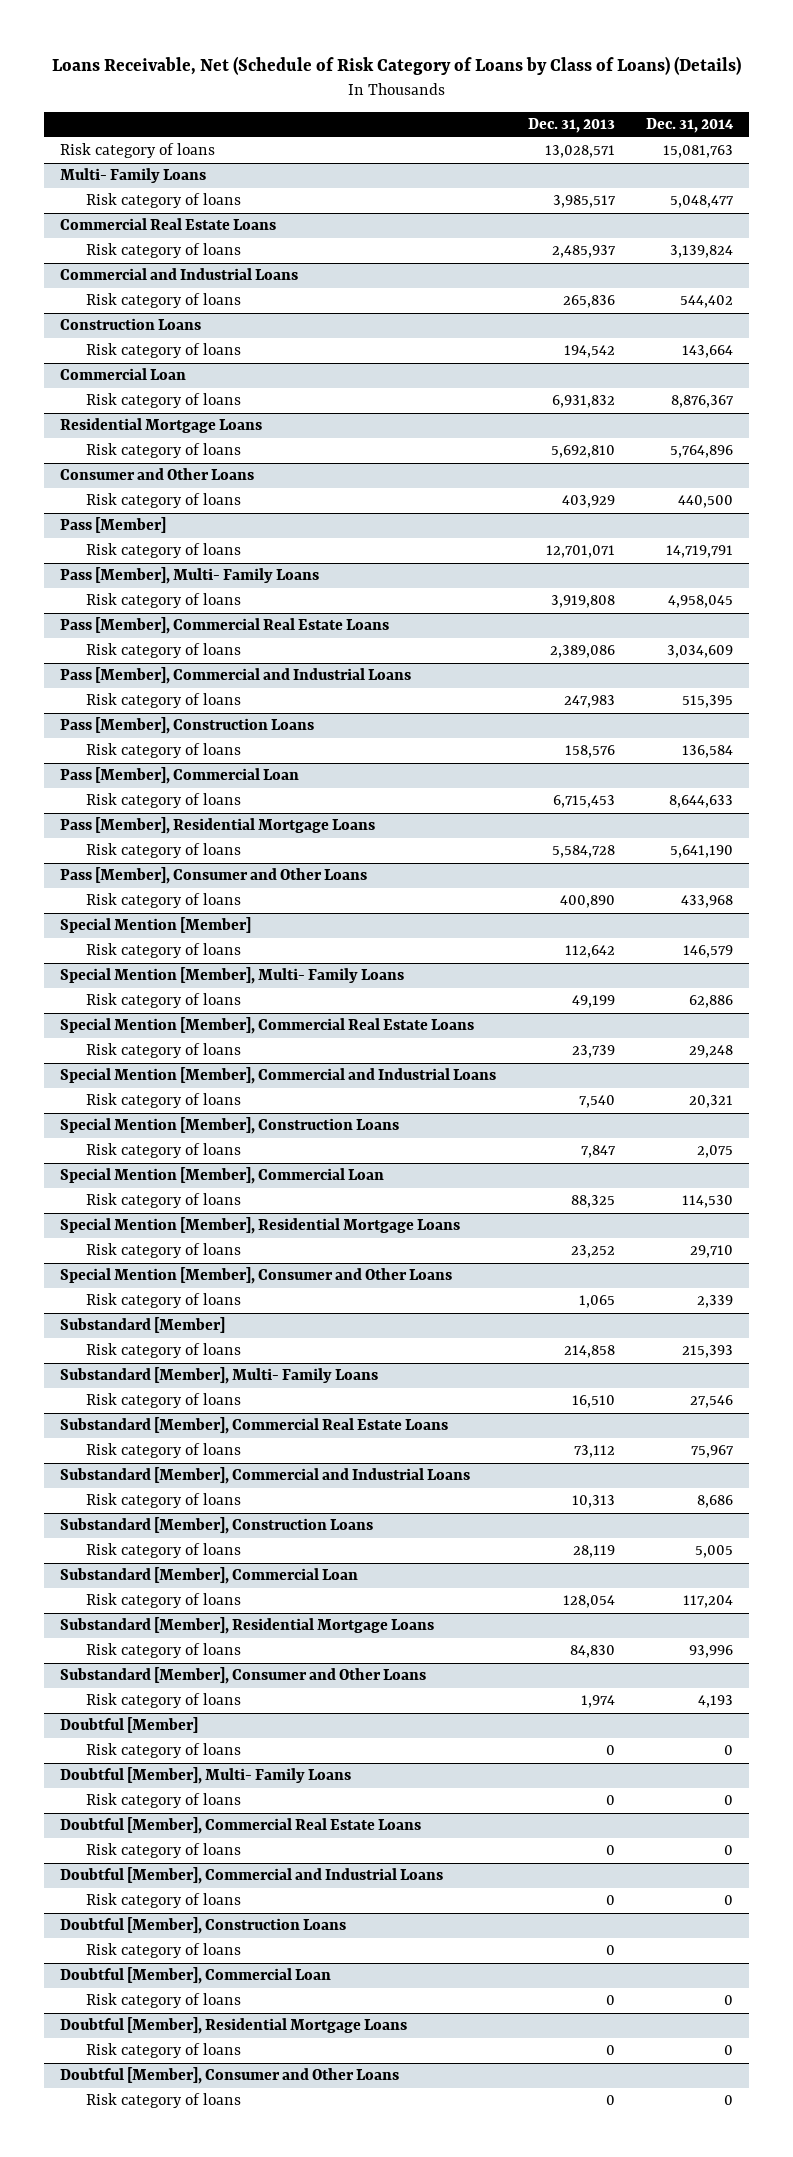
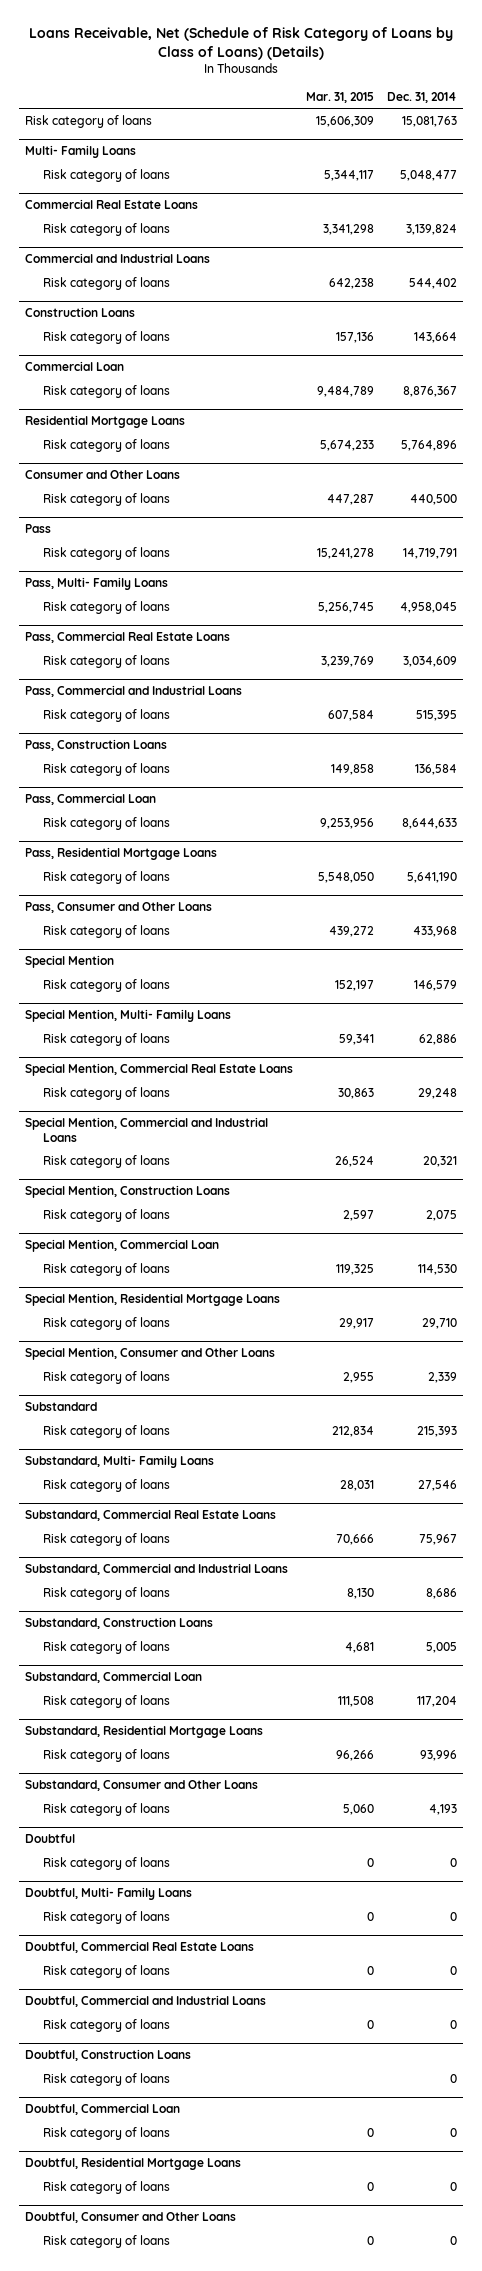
- | Dec. 31, 2013 | Dec. 31, 2014
+ | Mar. 31, 2015 | Dec. 31, 2014
- Pass [Member]
+ Pass
- Pass [Member], Multi- Family Loans
+ Pass, Multi- Family Loans
- Pass [Member], Commercial Real Estate Loans
+ Pass, Commercial Real Estate Loans
- Pass [Member], Commercial and Industrial Loans
+ Pass, Commercial and Industrial Loans
- Pass [Member], Construction Loans
+ Pass, Construction Loans
- Pass [Member], Commercial Loan
+ Pass, Commercial Loan
- Pass [Member], Residential Mortgage Loans
+ Pass, Residential Mortgage Loans
- Pass [Member], Consumer and Other Loans
+ Pass, Consumer and Other Loans
- Special Mention [Member]
+ Special Mention
- Special Mention [Member], Multi- Family Loans
+ Special Mention, Multi- Family Loans
- Special Mention [Member], Commercial Real Estate Loans
+ Special Mention, Commercial Real Estate Loans
- Special Mention [Member], Commercial and Industrial Loans
+ Special Mention, Commercial and Industrial Loans
- Special Mention [Member], Construction Loans
+ Special Mention, Construction Loans
- Special Mention [Member], Commercial Loan
+ Special Mention, Commercial Loan
- Special Mention [Member], Residential Mortgage Loans
+ Special Mention, Residential Mortgage Loans
- Special Mention [Member], Consumer and Other Loans
+ Special Mention, Consumer and Other Loans
- Substandard [Member]
+ Substandard
- Substandard [Member], Multi- Family Loans
+ Substandard, Multi- Family Loans
- Substandard [Member], Commercial Real Estate Loans
+ Substandard, Commercial Real Estate Loans
- Substandard [Member], Commercial and Industrial Loans
+ Substandard, Commercial and Industrial Loans
- Substandard [Member], Construction Loans
+ Substandard, Construction Loans
- Substandard [Member], Commercial Loan
+ Substandard, Commercial Loan
- Substandard [Member], Residential Mortgage Loans
+ Substandard, Residential Mortgage Loans
- Substandard [Member], Consumer and Other Loans
+ Substandard, Consumer and Other Loans
- Doubtful [Member]
+ Doubtful
- Doubtful [Member], Multi- Family Loans
+ Doubtful, Multi- Family Loans
- Doubtful [Member], Commercial Real Estate Loans
+ Doubtful, Commercial Real Estate Loans
- Doubtful [Member], Commercial and Industrial Loans
+ Doubtful, Commercial and Industrial Loans
- Doubtful [Member], Construction Loans
- Risk category of loans | 0 |
- Doubtful [Member], Commercial Loan
+ Doubtful, Construction Loans
- Doubtful [Member], Residential Mortgage Loans
+ Doubtful, Commercial Loan
- Doubtful [Member], Consumer and Other Loans
+ Doubtful, Residential Mortgage Loans
+ Doubtful, Consumer and Other Loans
+ Risk category of loans | 0 | 0

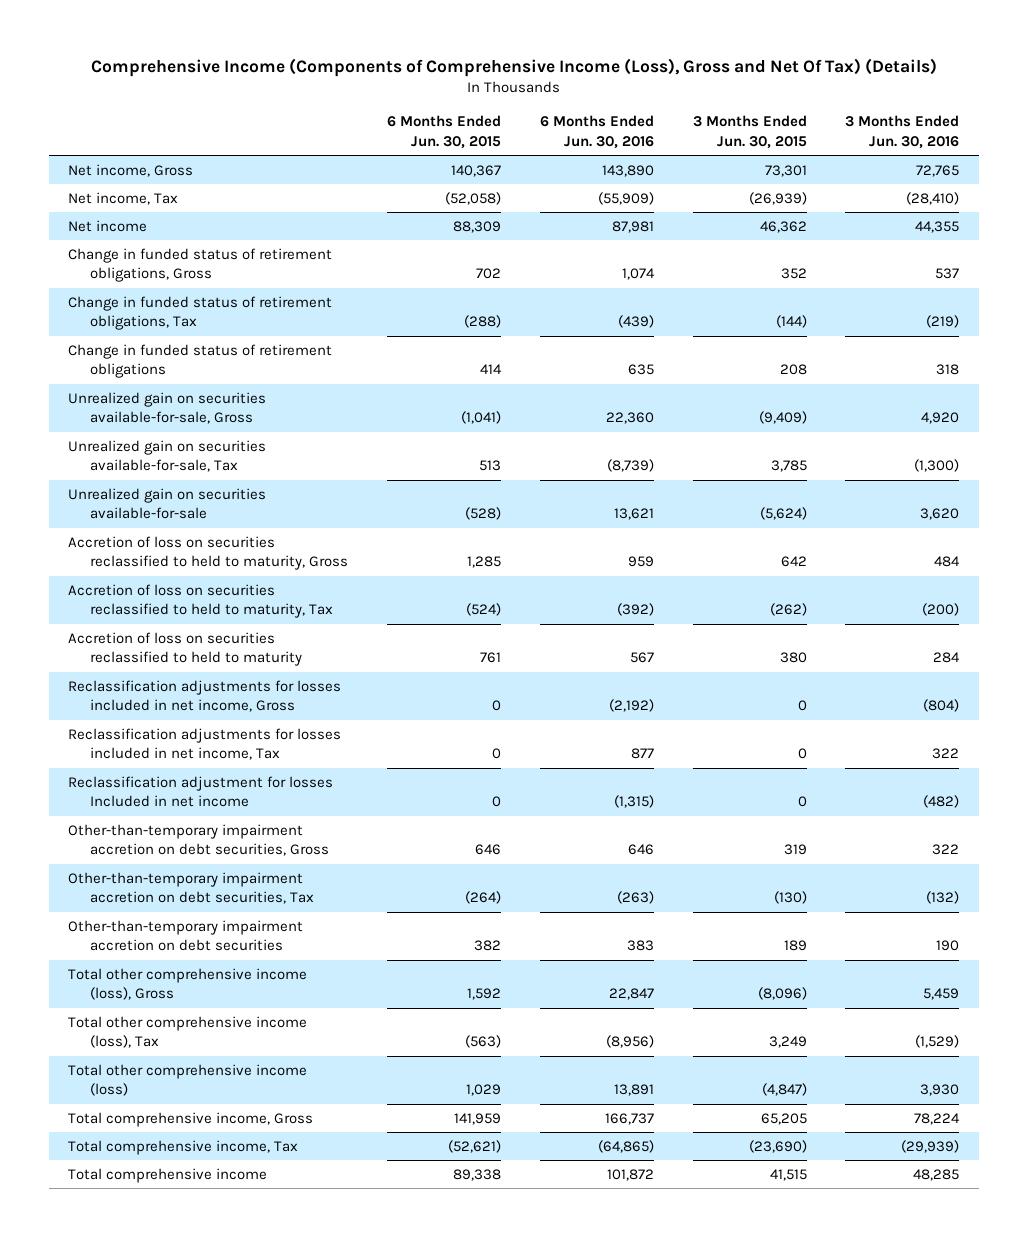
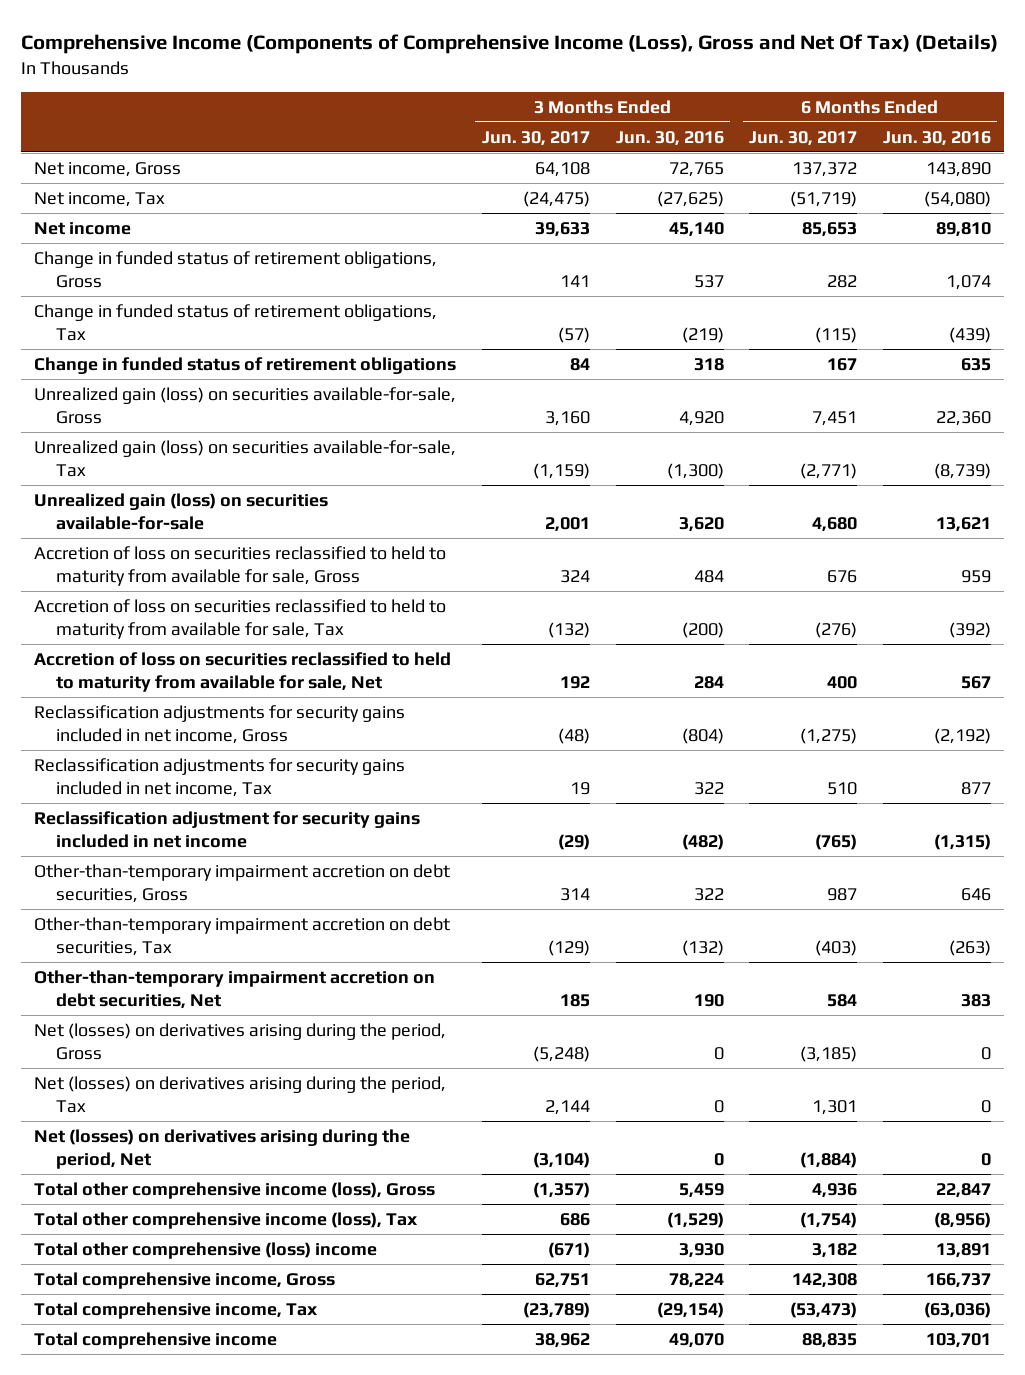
- | 6 Months Ended Jun. 30, 2015 | 6 Months Ended Jun. 30, 2016 | 3 Months Ended Jun. 30, 2015 | 3 Months Ended Jun. 30, 2016
+ | 3 Months Ended Jun. 30, 2017 | 3 Months Ended Jun. 30, 2016 | 6 Months Ended Jun. 30, 2017 | 6 Months Ended Jun. 30, 2016
- Net income, Tax | (52,058) | (55,909) | (26,939) | (28,410)
- Net income | 88,309 | 87,981 | 46,362 | 44,355
+ Net income, Tax | (24,475) | (27,625) | (51,719) | (54,080)
+ Net income | 39,633 | 45,140 | 85,653 | 89,810
- Unrealized gain on securities available-for-sale, Gross | (1,041) | 22,360 | (9,409) | 4,920
- Unrealized gain on securities available-for-sale, Tax | 513 | (8,739) | 3,785 | (1,300)
- Unrealized gain on securities available-for-sale | (528) | 13,621 | (5,624) | 3,620
- Accretion of loss on securities reclassified to held to maturity, Gross | 1,285 | 959 | 642 | 484
- Accretion of loss on securities reclassified to held to maturity, Tax | (524) | (392) | (262) | (200)
- Accretion of loss on securities reclassified to held to maturity | 761 | 567 | 380 | 284
- Reclassification adjustments for losses included in net income, Gross | 0 | (2,192) | 0 | (804)
- Reclassification adjustments for losses included in net income, Tax | 0 | 877 | 0 | 322
- Reclassification adjustment for losses Included in net income | 0 | (1,315) | 0 | (482)
+ Unrealized gain (loss) on securities available-for-sale, Gross | 3,160 | 4,920 | 7,451 | 22,360
+ Unrealized gain (loss) on securities available-for-sale, Tax | (1,159) | (1,300) | (2,771) | (8,739)
+ Unrealized gain (loss) on securities available-for-sale | 2,001 | 3,620 | 4,680 | 13,621
+ Accretion of loss on securities reclassified to held to maturity from available for sale, Gross | 324 | 484 | 676 | 959
+ Accretion of loss on securities reclassified to held to maturity from available for sale, Tax | (132) | (200) | (276) | (392)
+ Accretion of loss on securities reclassified to held to maturity from available for sale, Net | 192 | 284 | 400 | 567
+ Reclassification adjustments for security gains included in net income, Gross | (48) | (804) | (1,275) | (2,192)
+ Reclassification adjustments for security gains included in net income, Tax | 19 | 322 | 510 | 877
+ Reclassification adjustment for security gains included in net income | (29) | (482) | (765) | (1,315)
- Other-than-temporary impairment accretion on debt securities | 382 | 383 | 189 | 190
+ Other-than-temporary impairment accretion on debt securities, Net | 185 | 190 | 584 | 383
+ Net (losses) on derivatives arising during the period, Gross | (5,248) | 0 | (3,185) | 0
+ Net (losses) on derivatives arising during the period, Tax | 2,144 | 0 | 1,301 | 0
+ Net (losses) on derivatives arising during the period, Net | (3,104) | 0 | (1,884) | 0
- Total other comprehensive income (loss) | 1,029 | 13,891 | (4,847) | 3,930
+ Total other comprehensive (loss) income | (671) | 3,930 | 3,182 | 13,891
- Total comprehensive income, Tax | (52,621) | (64,865) | (23,690) | (29,939)
- Total comprehensive income | 89,338 | 101,872 | 41,515 | 48,285
+ Total comprehensive income, Tax | (23,789) | (29,154) | (53,473) | (63,036)
+ Total comprehensive income | 38,962 | 49,070 | 88,835 | 103,701

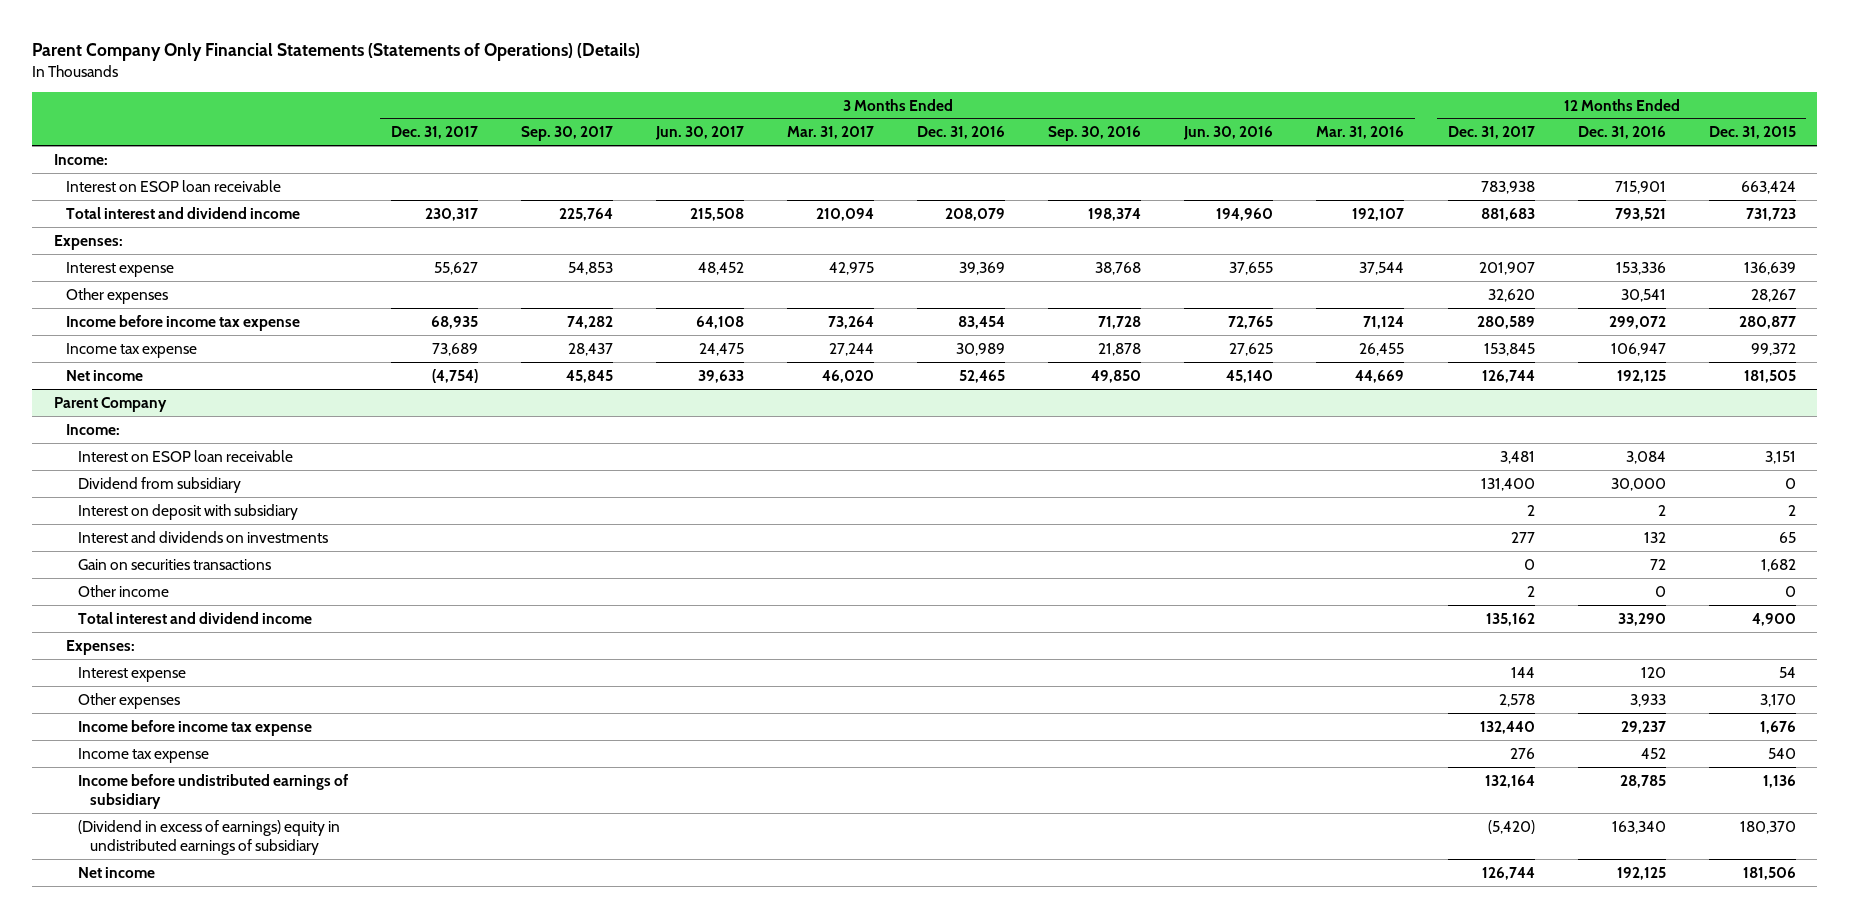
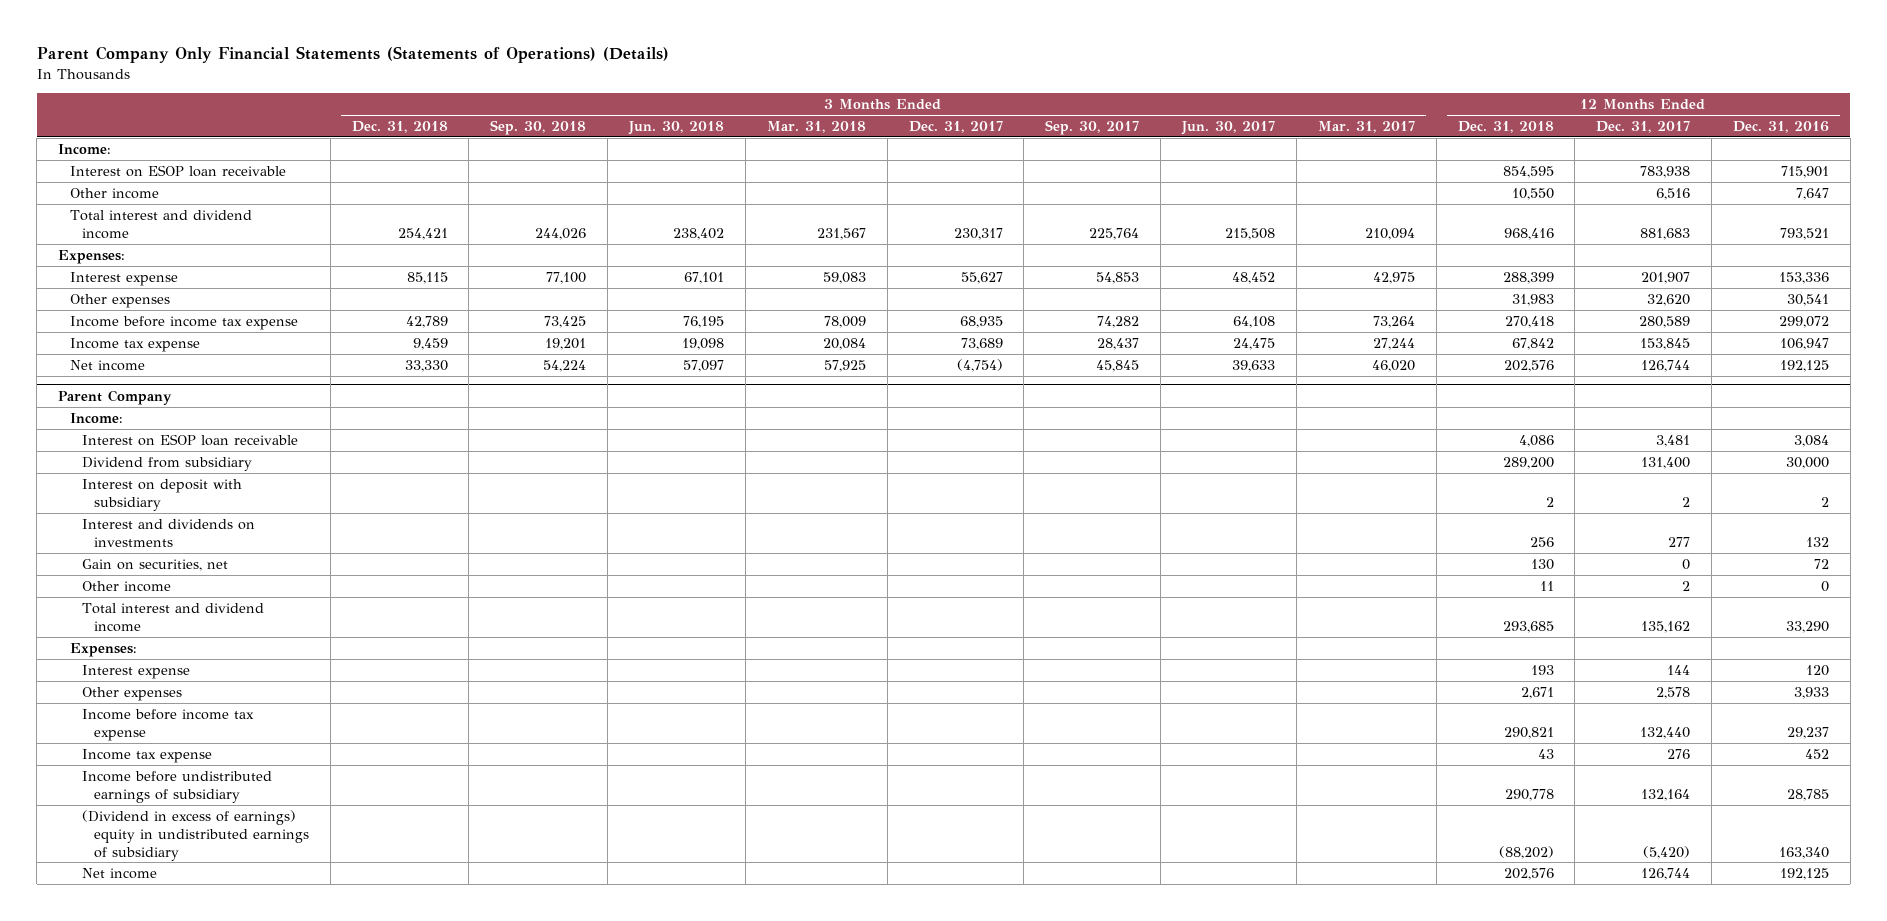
- | 3 Months Ended Dec. 31, 2017 | 3 Months Ended Sep. 30, 2017 | 3 Months Ended Jun. 30, 2017 | 3 Months Ended Mar. 31, 2017 | 3 Months Ended Dec. 31, 2016 | 3 Months Ended Sep. 30, 2016 | 3 Months Ended Jun. 30, 2016 | 3 Months Ended Mar. 31, 2016 | 12 Months Ended Dec. 31, 2017 | 12 Months Ended Dec. 31, 2016 | 12 Months Ended Dec. 31, 2015
+ | 3 Months Ended Dec. 31, 2018 | 3 Months Ended Sep. 30, 2018 | 3 Months Ended Jun. 30, 2018 | 3 Months Ended Mar. 31, 2018 | 3 Months Ended Dec. 31, 2017 | 3 Months Ended Sep. 30, 2017 | 3 Months Ended Jun. 30, 2017 | 3 Months Ended Mar. 31, 2017 | 12 Months Ended Dec. 31, 2018 | 12 Months Ended Dec. 31, 2017 | 12 Months Ended Dec. 31, 2016
+ Other income | | | | | | | | | 10,550 | 6,516 | 7,647
@ Parent Company
- Gain on securities transactions | | | | | | | | | 0 | 72 | 1,682
+ Gain on securities, net | | | | | | | | | 130 | 0 | 72

